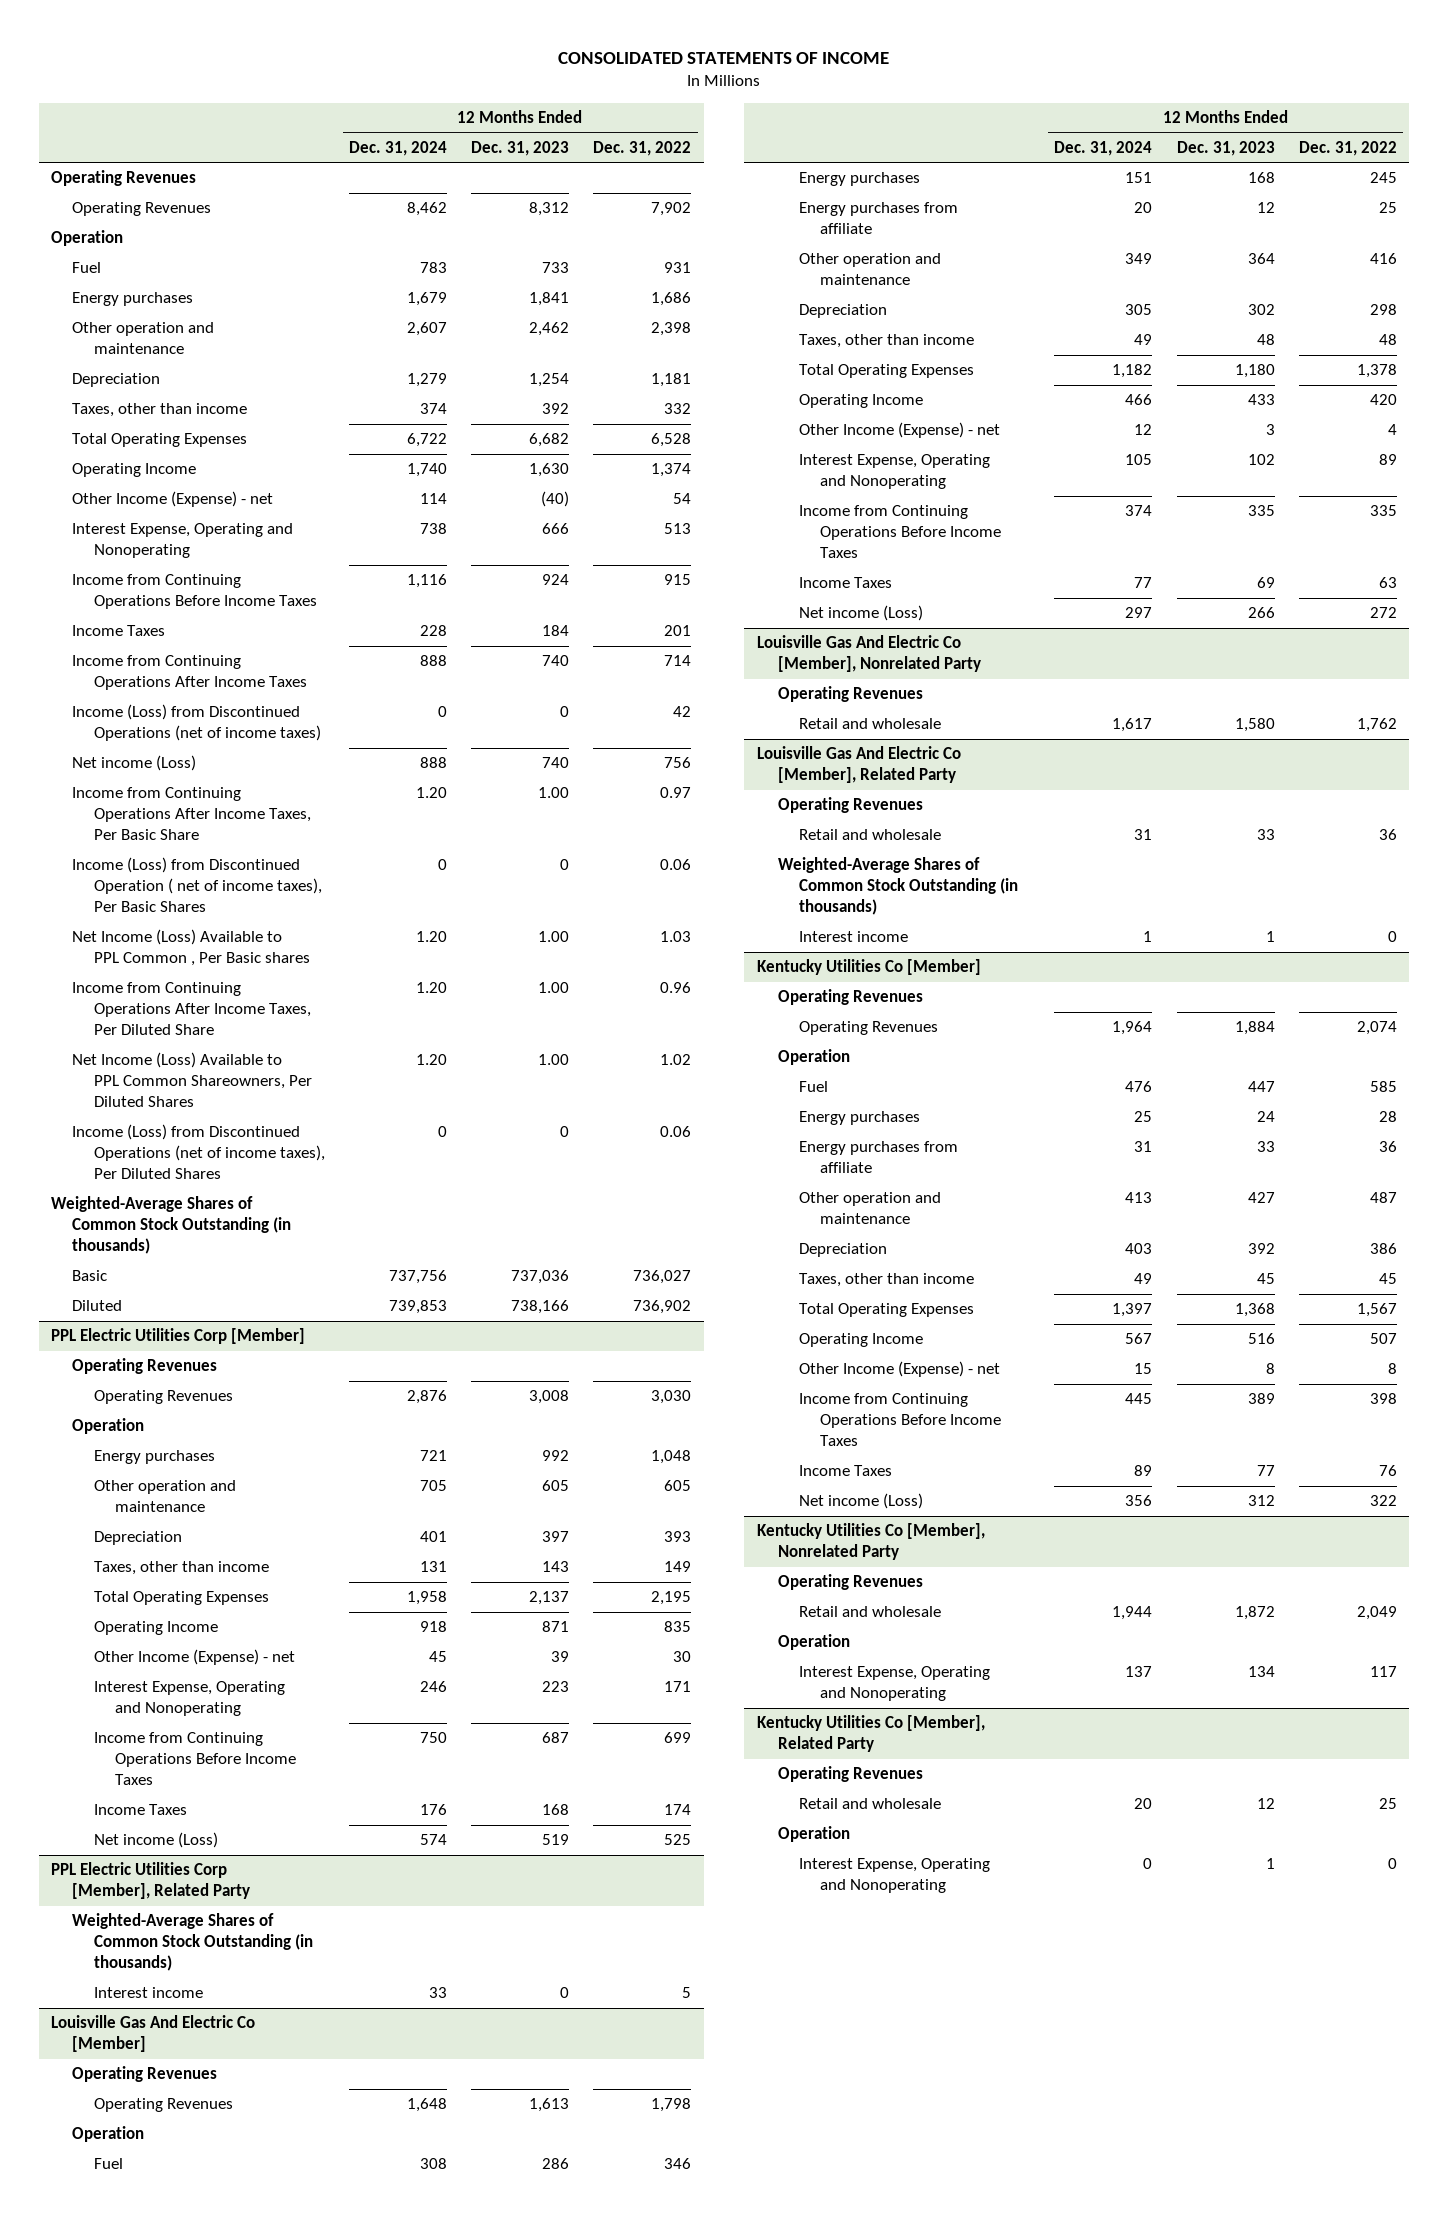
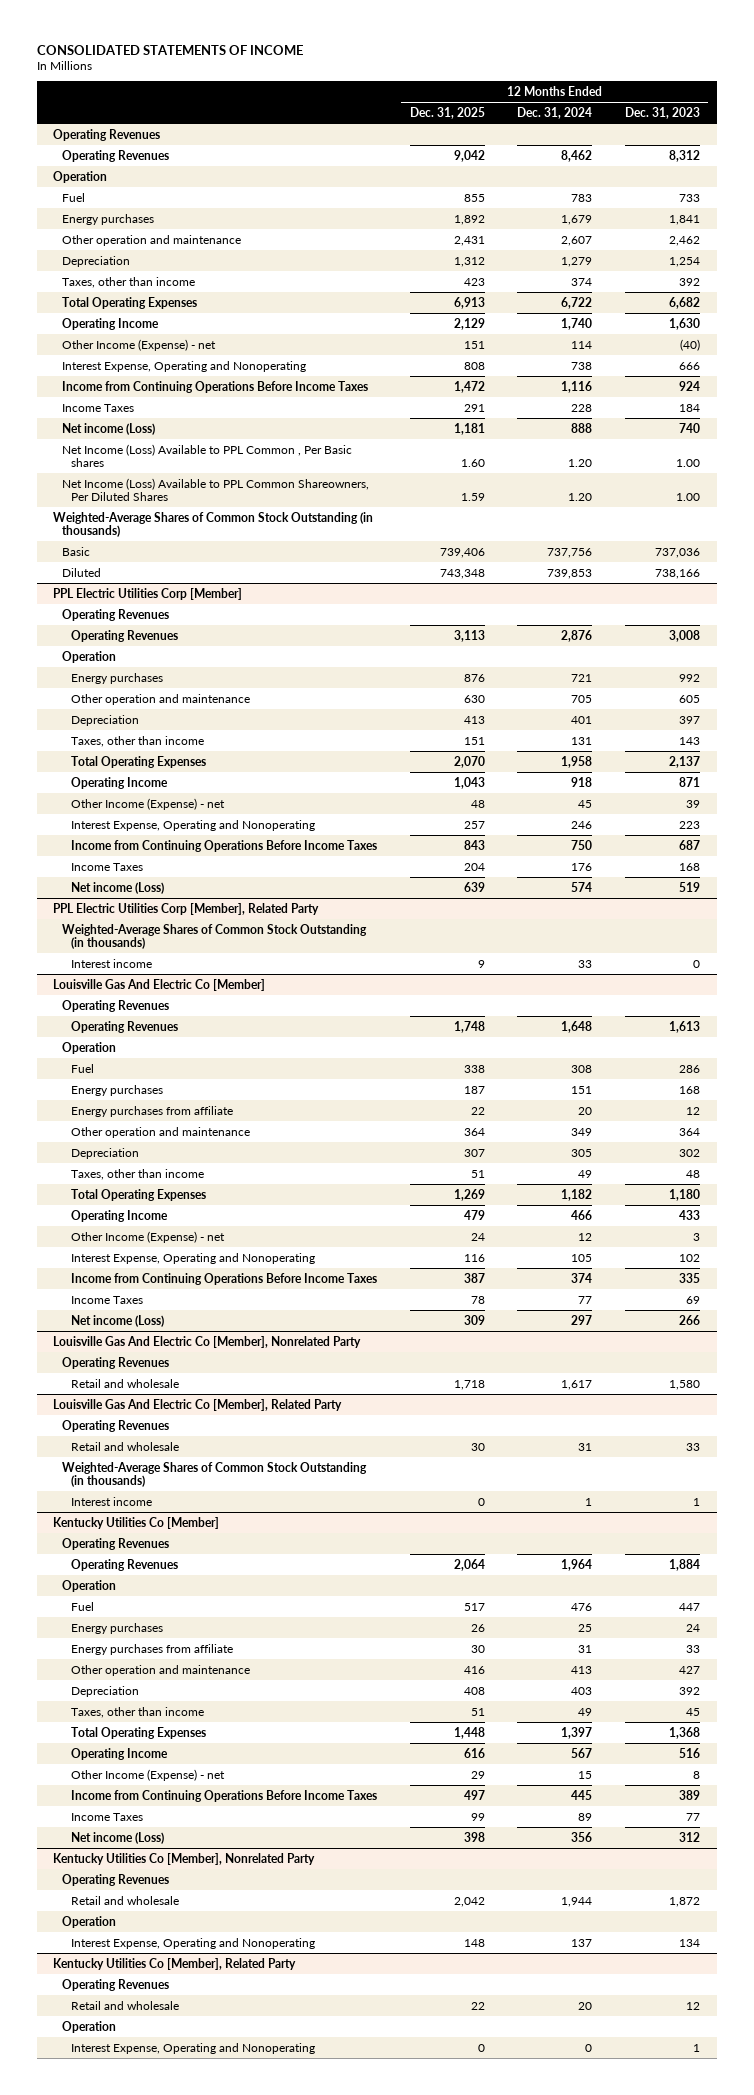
- | 12 Months Ended Dec. 31, 2024 | 12 Months Ended Dec. 31, 2023 | 12 Months Ended Dec. 31, 2022
+ | 12 Months Ended Dec. 31, 2025 | 12 Months Ended Dec. 31, 2024 | 12 Months Ended Dec. 31, 2023
- Income from Continuing Operations After Income Taxes | 888 | 740 | 714
- Income (Loss) from Discontinued Operations (net of income taxes) | 0 | 0 | 42
- Income from Continuing Operations After Income Taxes, Per Basic Share | 1.20 | 1.00 | 0.97
- Income (Loss) from Discontinued Operation ( net of income taxes), Per Basic Shares | 0 | 0 | 0.06
- Income from Continuing Operations After Income Taxes, Per Diluted Share | 1.20 | 1.00 | 0.96
- Income (Loss) from Discontinued Operations (net of income taxes), Per Diluted Shares | 0 | 0 | 0.06

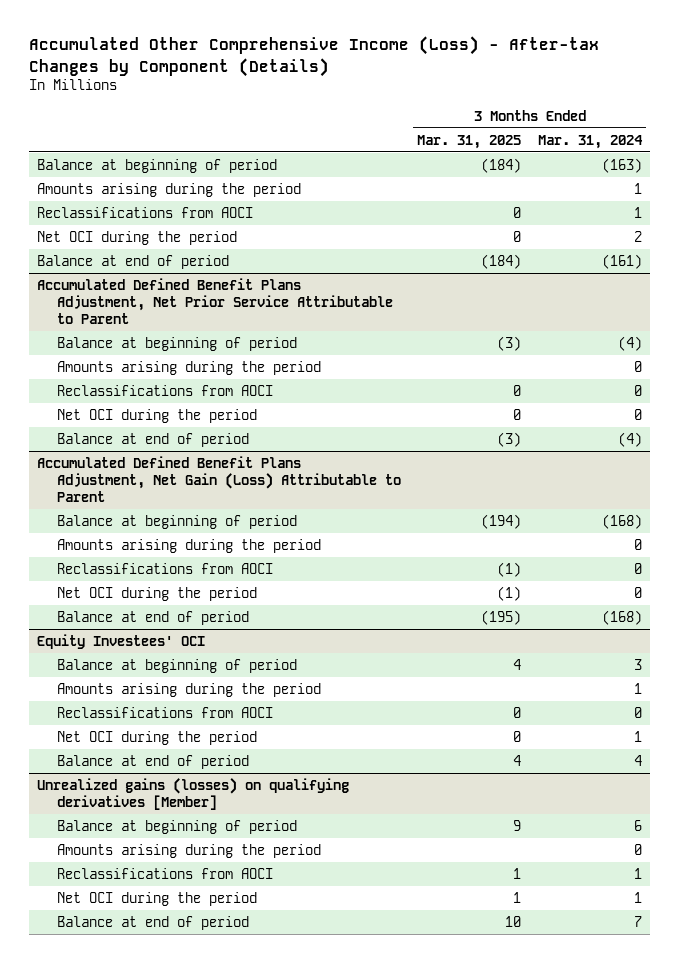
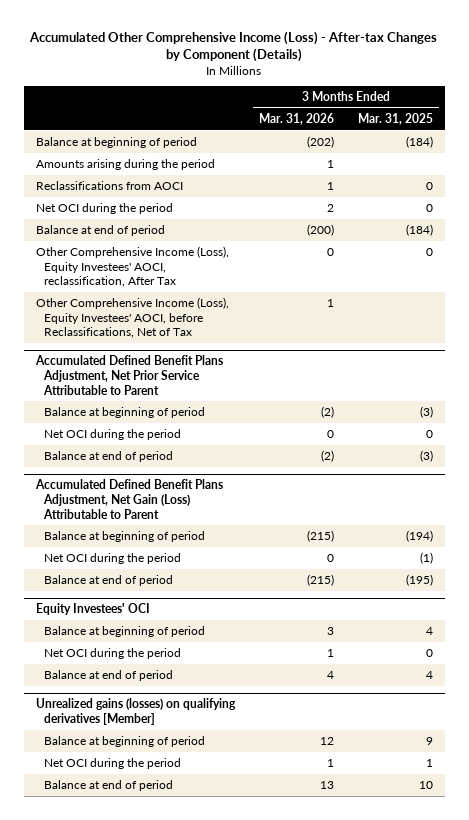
- | 3 Months Ended Mar. 31, 2025 | 3 Months Ended Mar. 31, 2024
+ | 3 Months Ended Mar. 31, 2026 | 3 Months Ended Mar. 31, 2025
+ Other Comprehensive Income (Loss), Equity Investees' AOCI, reclassification, After Tax | 0 | 0
+ Other Comprehensive Income (Loss), Equity Investees' AOCI, before Reclassifications, Net of Tax | 1 |
@ Accumulated Defined Benefit Plans Adjustment, Net Prior Service Attributable to Parent
- Amounts arising during the period | | 0
- Reclassifications from AOCI | 0 | 0
@ Accumulated Defined Benefit Plans Adjustment, Net Gain (Loss) Attributable to Parent
- Amounts arising during the period | | 0
- Reclassifications from AOCI | (1) | 0
@ Equity Investees' OCI
- Amounts arising during the period | | 1
- Reclassifications from AOCI | 0 | 0
@ Unrealized gains (losses) on qualifying derivatives [Member]
- Amounts arising during the period | | 0
- Reclassifications from AOCI | 1 | 1

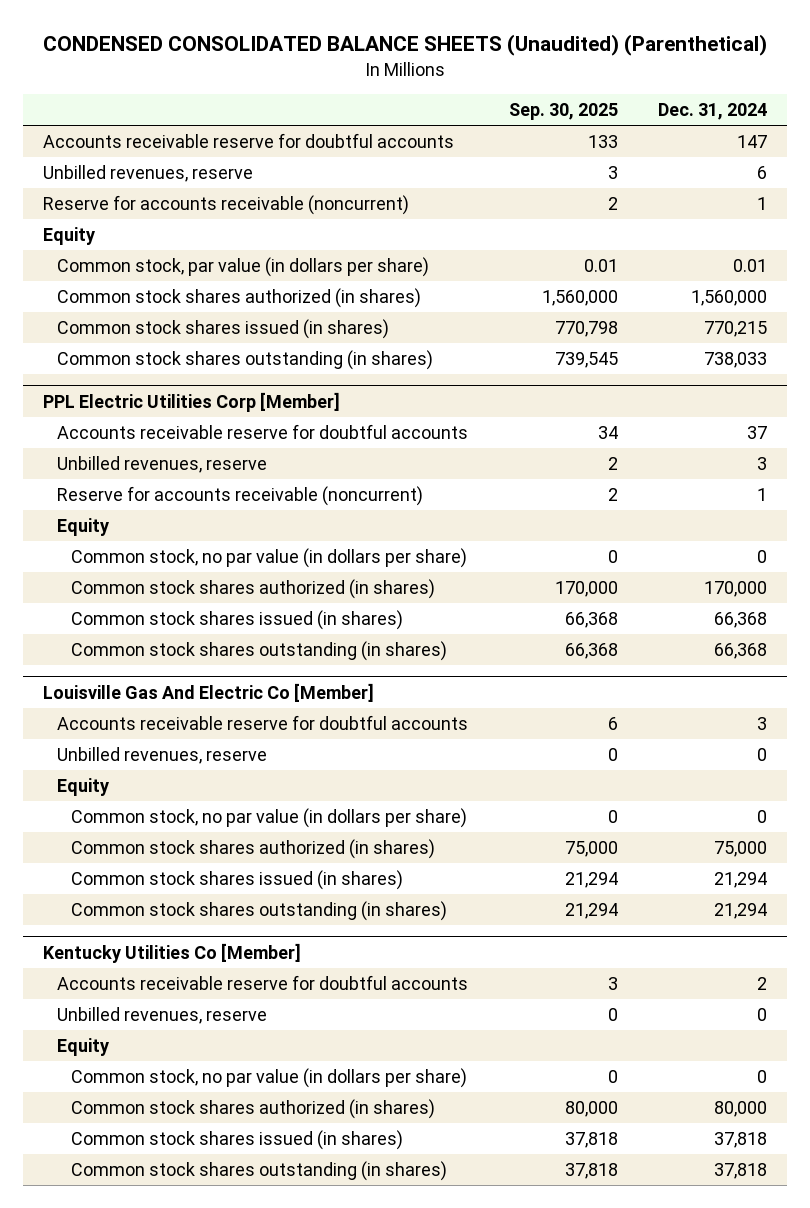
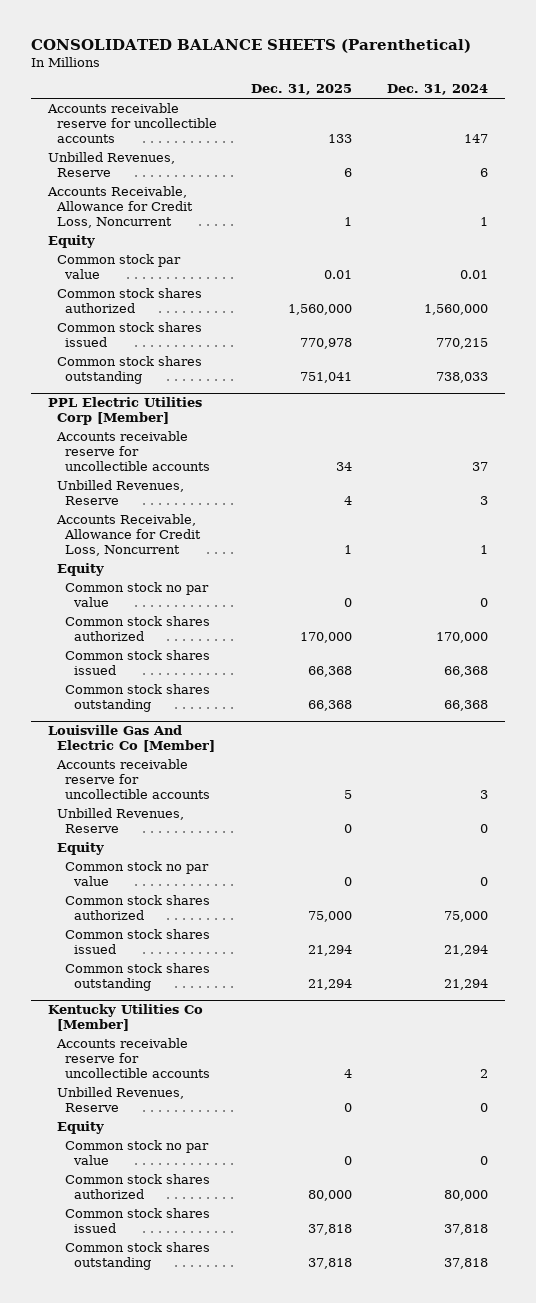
- CONDENSED CONSOLIDATED BALANCE SHEETS (Unaudited) (Parenthetical)
+ CONSOLIDATED BALANCE SHEETS (Parenthetical)
- | Sep. 30, 2025 | Dec. 31, 2024
+ | Dec. 31, 2025 | Dec. 31, 2024
- Accounts receivable reserve for doubtful accounts | 133 | 147
- Unbilled revenues, reserve | 3 | 6
- Reserve for accounts receivable (noncurrent) | 2 | 1
+ Accounts receivable reserve for uncollectible accounts | 133 | 147
+ Unbilled Revenues, Reserve | 6 | 6
+ Accounts Receivable, Allowance for Credit Loss, Noncurrent | 1 | 1
- Common stock, par value (in dollars per share) | 0.01 | 0.01
- Common stock shares authorized (in shares) | 1,560,000 | 1,560,000
- Common stock shares issued (in shares) | 770,798 | 770,215
- Common stock shares outstanding (in shares) | 739,545 | 738,033
+ Common stock par value | 0.01 | 0.01
+ Common stock shares authorized | 1,560,000 | 1,560,000
+ Common stock shares issued | 770,978 | 770,215
+ Common stock shares outstanding | 751,041 | 738,033
@ PPL Electric Utilities Corp [Member]
- Accounts receivable reserve for doubtful accounts | 34 | 37
- Unbilled revenues, reserve | 2 | 3
- Reserve for accounts receivable (noncurrent) | 2 | 1
+ Accounts receivable reserve for uncollectible accounts | 34 | 37
+ Unbilled Revenues, Reserve | 4 | 3
+ Accounts Receivable, Allowance for Credit Loss, Noncurrent | 1 | 1
- Common stock, no par value (in dollars per share) | 0 | 0
- Common stock shares authorized (in shares) | 170,000 | 170,000
- Common stock shares issued (in shares) | 66,368 | 66,368
- Common stock shares outstanding (in shares) | 66,368 | 66,368
+ Common stock no par value | 0 | 0
+ Common stock shares authorized | 170,000 | 170,000
+ Common stock shares issued | 66,368 | 66,368
+ Common stock shares outstanding | 66,368 | 66,368
@ Louisville Gas And Electric Co [Member]
- Accounts receivable reserve for doubtful accounts | 6 | 3
- Unbilled revenues, reserve | 0 | 0
+ Accounts receivable reserve for uncollectible accounts | 5 | 3
+ Unbilled Revenues, Reserve | 0 | 0
- Common stock, no par value (in dollars per share) | 0 | 0
- Common stock shares authorized (in shares) | 75,000 | 75,000
- Common stock shares issued (in shares) | 21,294 | 21,294
- Common stock shares outstanding (in shares) | 21,294 | 21,294
+ Common stock no par value | 0 | 0
+ Common stock shares authorized | 75,000 | 75,000
+ Common stock shares issued | 21,294 | 21,294
+ Common stock shares outstanding | 21,294 | 21,294
@ Kentucky Utilities Co [Member]
- Accounts receivable reserve for doubtful accounts | 3 | 2
- Unbilled revenues, reserve | 0 | 0
+ Accounts receivable reserve for uncollectible accounts | 4 | 2
+ Unbilled Revenues, Reserve | 0 | 0
- Common stock, no par value (in dollars per share) | 0 | 0
- Common stock shares authorized (in shares) | 80,000 | 80,000
- Common stock shares issued (in shares) | 37,818 | 37,818
- Common stock shares outstanding (in shares) | 37,818 | 37,818
+ Common stock no par value | 0 | 0
+ Common stock shares authorized | 80,000 | 80,000
+ Common stock shares issued | 37,818 | 37,818
+ Common stock shares outstanding | 37,818 | 37,818

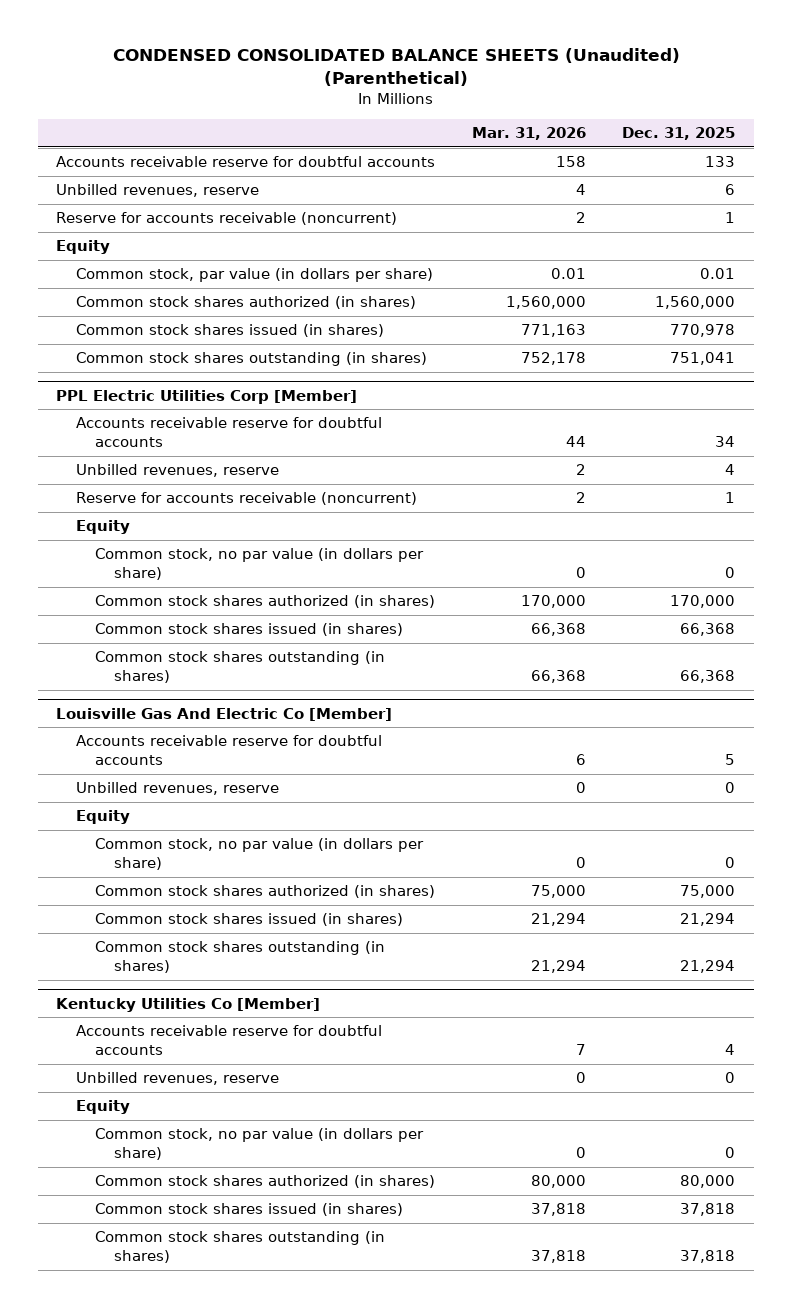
- CONSOLIDATED BALANCE SHEETS (Parenthetical)
+ CONDENSED CONSOLIDATED BALANCE SHEETS (Unaudited) (Parenthetical)
- | Dec. 31, 2025 | Dec. 31, 2024
+ | Mar. 31, 2026 | Dec. 31, 2025
- Accounts receivable reserve for uncollectible accounts | 133 | 147
- Unbilled Revenues, Reserve | 6 | 6
- Accounts Receivable, Allowance for Credit Loss, Noncurrent | 1 | 1
+ Accounts receivable reserve for doubtful accounts | 158 | 133
+ Unbilled revenues, reserve | 4 | 6
+ Reserve for accounts receivable (noncurrent) | 2 | 1
- Common stock par value | 0.01 | 0.01
- Common stock shares authorized | 1,560,000 | 1,560,000
- Common stock shares issued | 770,978 | 770,215
- Common stock shares outstanding | 751,041 | 738,033
+ Common stock, par value (in dollars per share) | 0.01 | 0.01
+ Common stock shares authorized (in shares) | 1,560,000 | 1,560,000
+ Common stock shares issued (in shares) | 771,163 | 770,978
+ Common stock shares outstanding (in shares) | 752,178 | 751,041
@ PPL Electric Utilities Corp [Member]
- Accounts receivable reserve for uncollectible accounts | 34 | 37
- Unbilled Revenues, Reserve | 4 | 3
- Accounts Receivable, Allowance for Credit Loss, Noncurrent | 1 | 1
+ Accounts receivable reserve for doubtful accounts | 44 | 34
+ Unbilled revenues, reserve | 2 | 4
+ Reserve for accounts receivable (noncurrent) | 2 | 1
- Common stock no par value | 0 | 0
- Common stock shares authorized | 170,000 | 170,000
- Common stock shares issued | 66,368 | 66,368
- Common stock shares outstanding | 66,368 | 66,368
+ Common stock, no par value (in dollars per share) | 0 | 0
+ Common stock shares authorized (in shares) | 170,000 | 170,000
+ Common stock shares issued (in shares) | 66,368 | 66,368
+ Common stock shares outstanding (in shares) | 66,368 | 66,368
@ Louisville Gas And Electric Co [Member]
- Accounts receivable reserve for uncollectible accounts | 5 | 3
- Unbilled Revenues, Reserve | 0 | 0
+ Accounts receivable reserve for doubtful accounts | 6 | 5
+ Unbilled revenues, reserve | 0 | 0
- Common stock no par value | 0 | 0
- Common stock shares authorized | 75,000 | 75,000
- Common stock shares issued | 21,294 | 21,294
- Common stock shares outstanding | 21,294 | 21,294
+ Common stock, no par value (in dollars per share) | 0 | 0
+ Common stock shares authorized (in shares) | 75,000 | 75,000
+ Common stock shares issued (in shares) | 21,294 | 21,294
+ Common stock shares outstanding (in shares) | 21,294 | 21,294
@ Kentucky Utilities Co [Member]
- Accounts receivable reserve for uncollectible accounts | 4 | 2
- Unbilled Revenues, Reserve | 0 | 0
+ Accounts receivable reserve for doubtful accounts | 7 | 4
+ Unbilled revenues, reserve | 0 | 0
- Common stock no par value | 0 | 0
- Common stock shares authorized | 80,000 | 80,000
- Common stock shares issued | 37,818 | 37,818
- Common stock shares outstanding | 37,818 | 37,818
+ Common stock, no par value (in dollars per share) | 0 | 0
+ Common stock shares authorized (in shares) | 80,000 | 80,000
+ Common stock shares issued (in shares) | 37,818 | 37,818
+ Common stock shares outstanding (in shares) | 37,818 | 37,818

